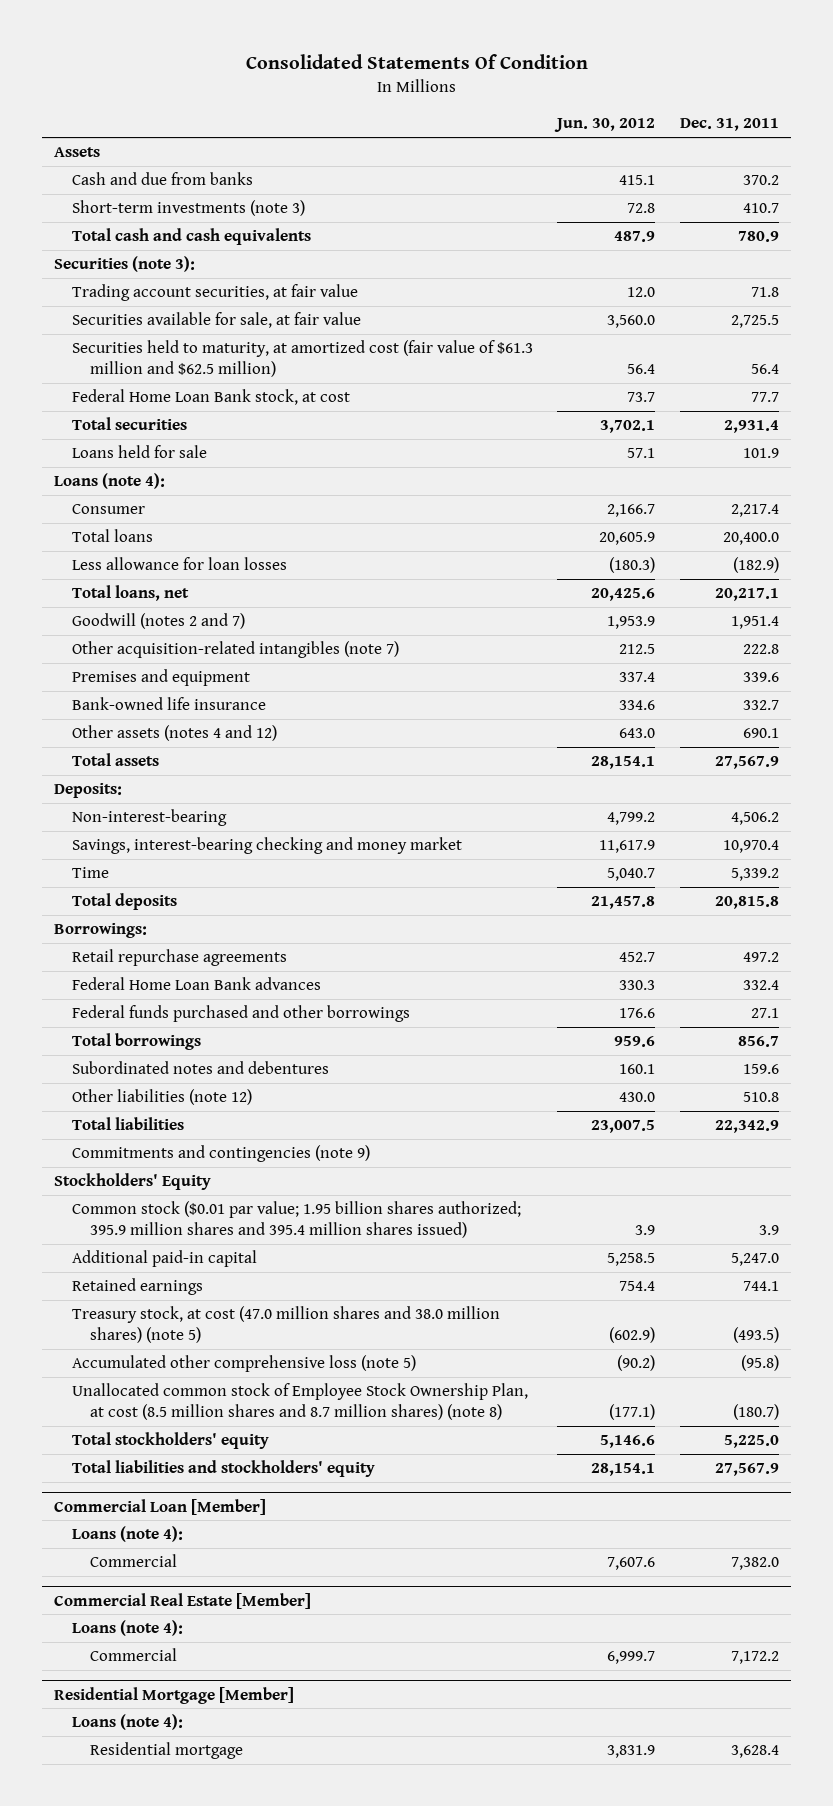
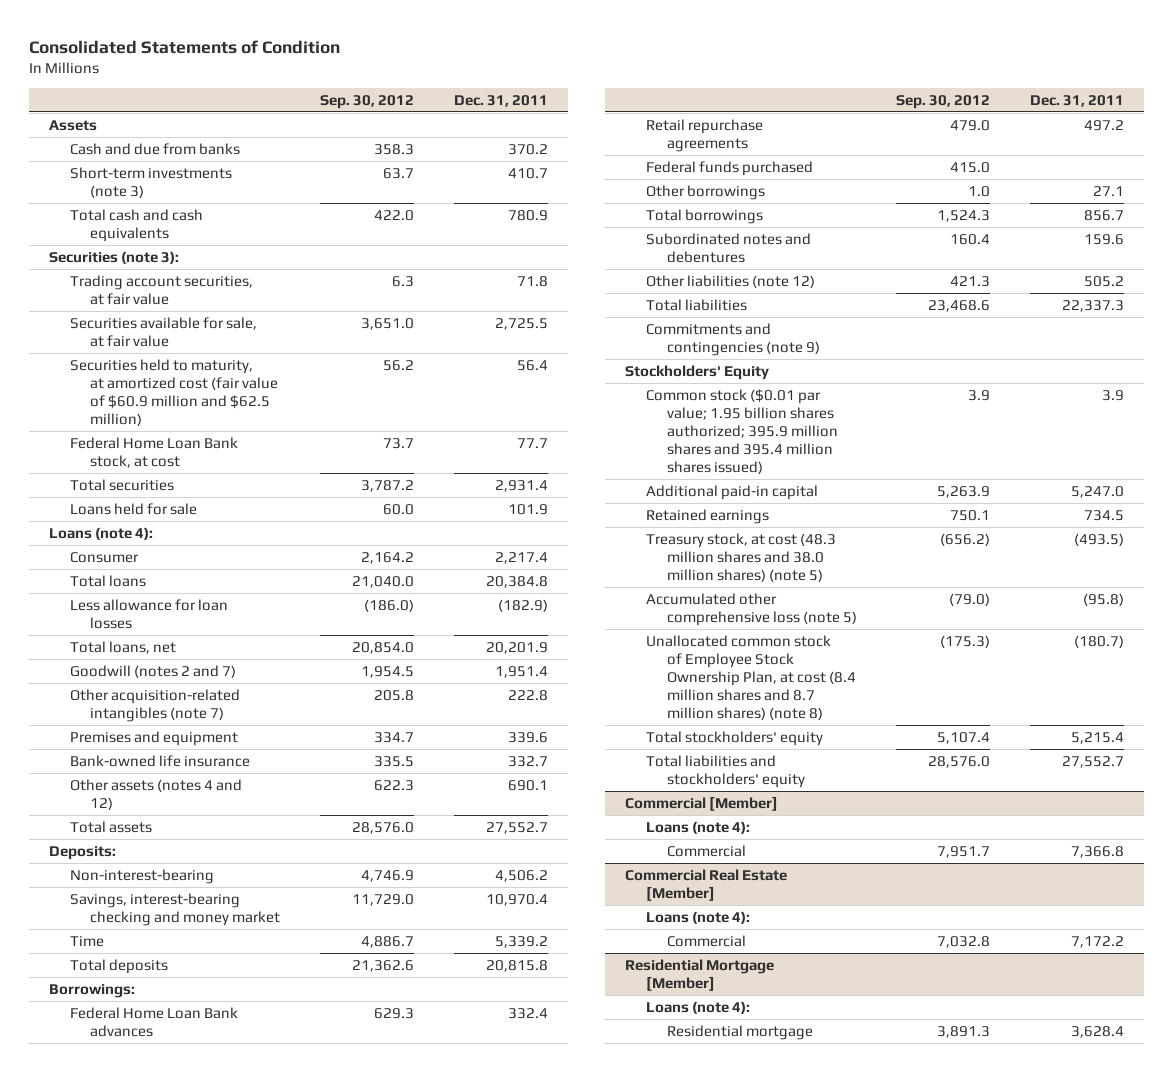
- Consolidated Statements Of Condition
+ Consolidated Statements of Condition
- | Jun. 30, 2012 | Dec. 31, 2011
+ | Sep. 30, 2012 | Dec. 31, 2011
- Securities held to maturity, at amortized cost (fair value of $61.3 million and $62.5 million) | 56.4 | 56.4
+ Securities held to maturity, at amortized cost (fair value of $60.9 million and $62.5 million) | 56.2 | 56.4
- Total loans | 20,605.9 | 20,400.0
+ Total loans | 21,040.0 | 20,384.8
- Total loans, net | 20,425.6 | 20,217.1
+ Total loans, net | 20,854.0 | 20,201.9
- Total assets | 28,154.1 | 27,567.9
+ Total assets | 28,576.0 | 27,552.7
- Federal funds purchased and other borrowings | 176.6 | 27.1
moved down: Retail repurchase agreements | 479.0 | 497.2
+ Federal funds purchased | 415.0 |
+ Other borrowings | 1.0 | 27.1
- Other liabilities (note 12) | 430.0 | 510.8
- Total liabilities | 23,007.5 | 22,342.9
+ Other liabilities (note 12) | 421.3 | 505.2
+ Total liabilities | 23,468.6 | 22,337.3
- Retained earnings | 754.4 | 744.1
- Treasury stock, at cost (47.0 million shares and 38.0 million shares) (note 5) | (602.9) | (493.5)
+ Retained earnings | 750.1 | 734.5
+ Treasury stock, at cost (48.3 million shares and 38.0 million shares) (note 5) | (656.2) | (493.5)
- Unallocated common stock of Employee Stock Ownership Plan, at cost (8.5 million shares and 8.7 million shares) (note 8) | (177.1) | (180.7)
- Total stockholders' equity | 5,146.6 | 5,225.0
- Total liabilities and stockholders' equity | 28,154.1 | 27,567.9
- Commercial Loan [Member]
+ Unallocated common stock of Employee Stock Ownership Plan, at cost (8.4 million shares and 8.7 million shares) (note 8) | (175.3) | (180.7)
+ Total stockholders' equity | 5,107.4 | 5,215.4
+ Total liabilities and stockholders' equity | 28,576.0 | 27,552.7
+ Commercial [Member]
- Commercial | 7,607.6 | 7,382.0
+ Commercial | 7,951.7 | 7,366.8

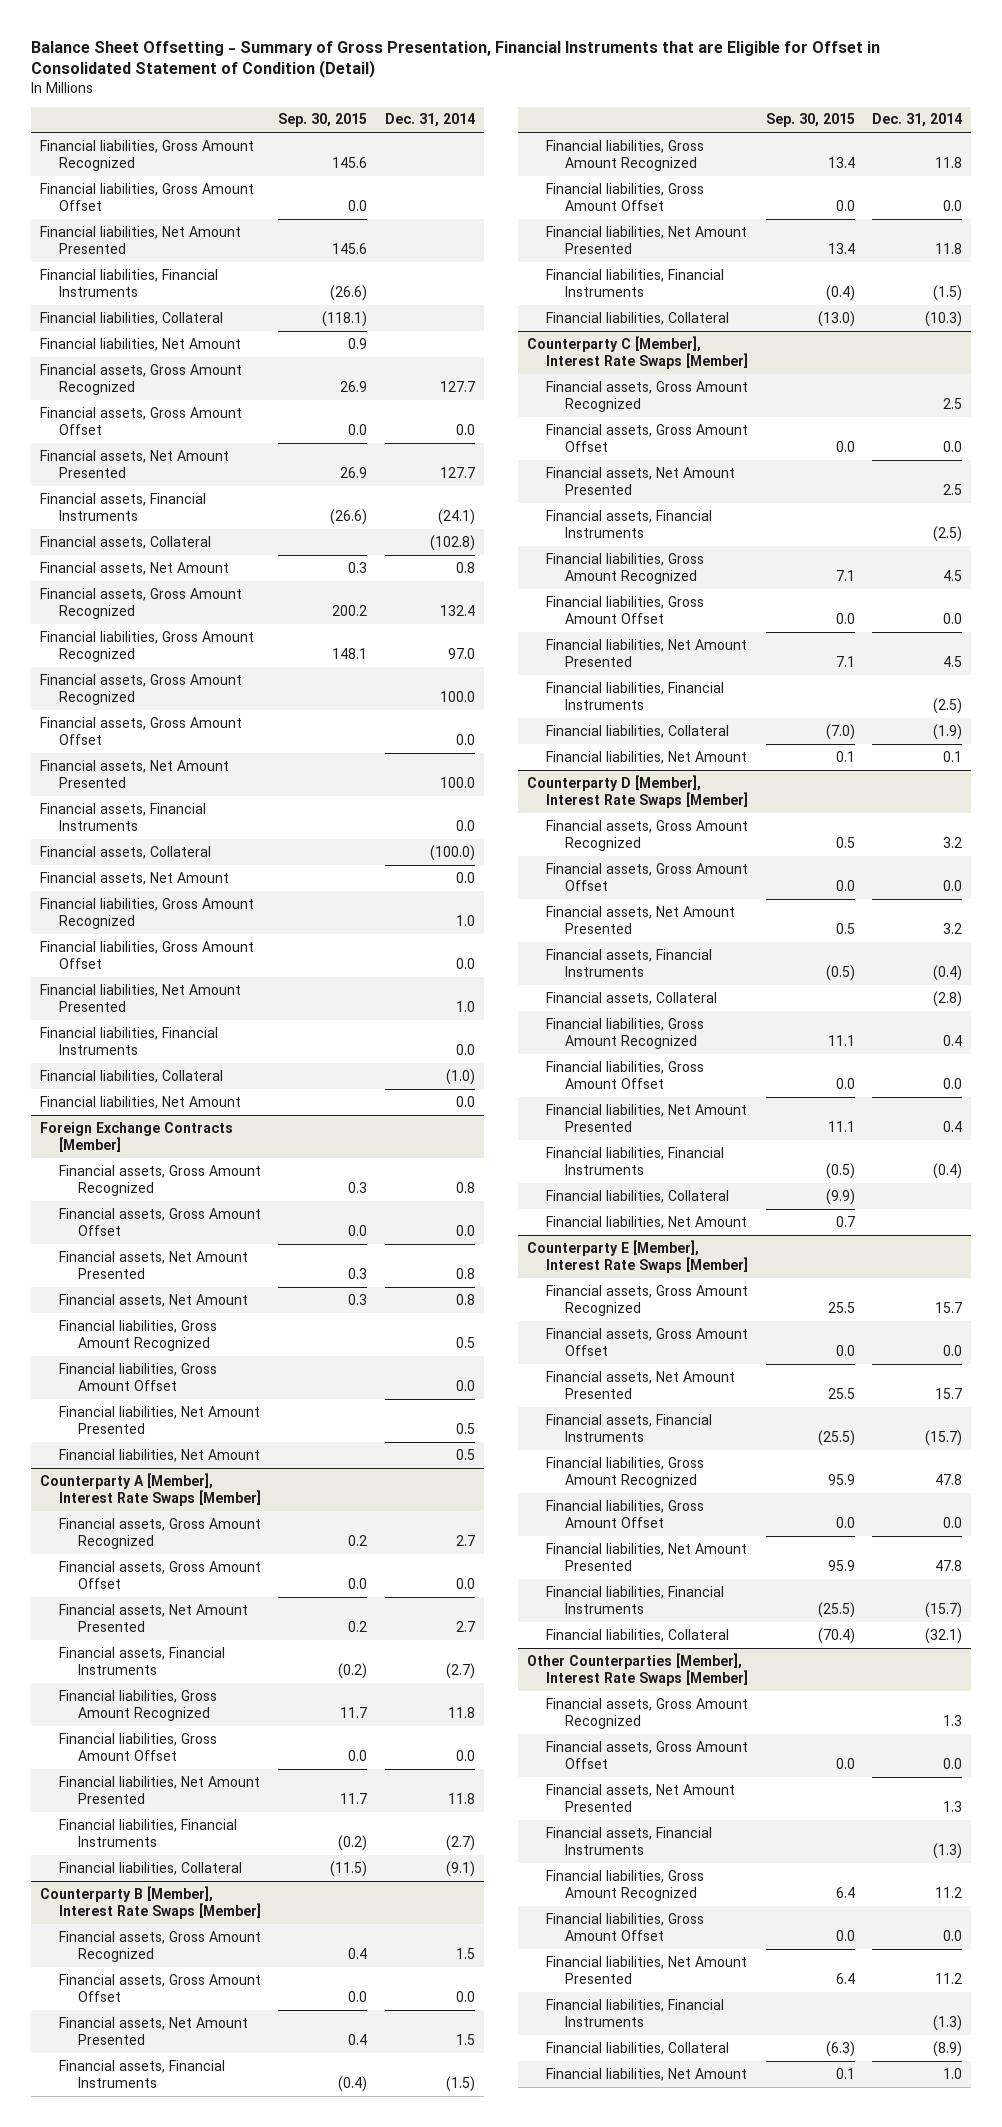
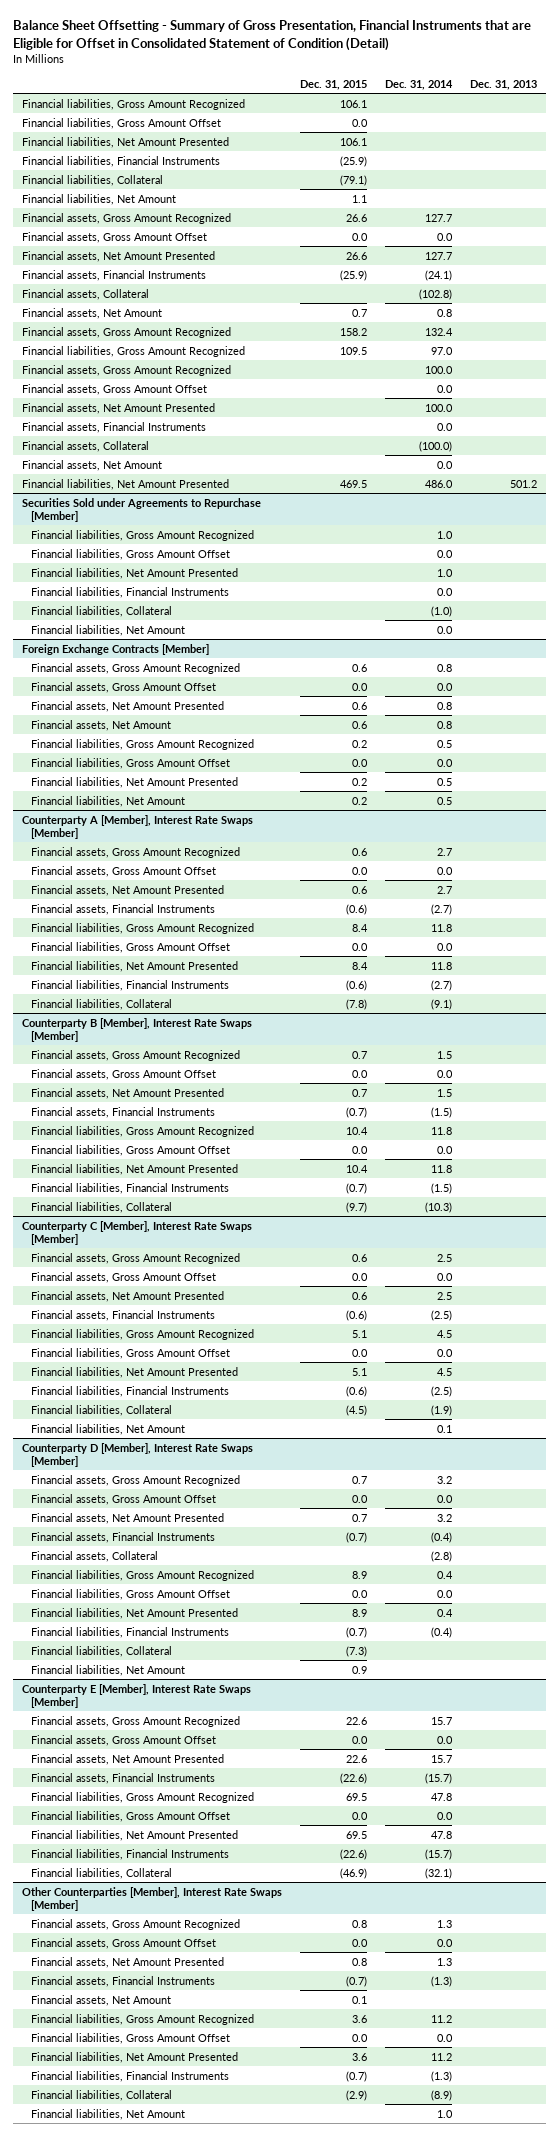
- | Sep. 30, 2015 | Dec. 31, 2014
+ | Dec. 31, 2015 | Dec. 31, 2014 | Dec. 31, 2013
+ Financial liabilities, Net Amount Presented | 469.5 | 486.0 | 501.2
+ Securities Sold under Agreements to Repurchase [Member]
@ Other Counterparties [Member], Interest Rate Swaps [Member]
+ Financial assets, Net Amount | 0.1 | |

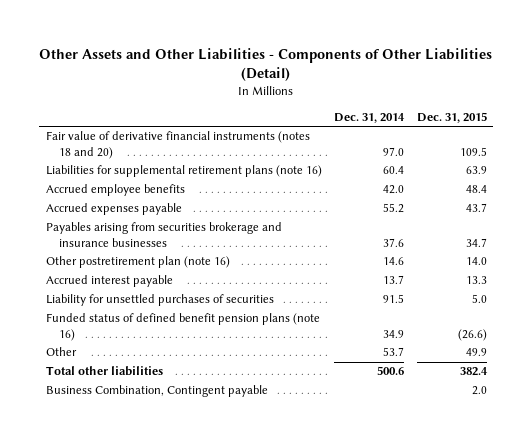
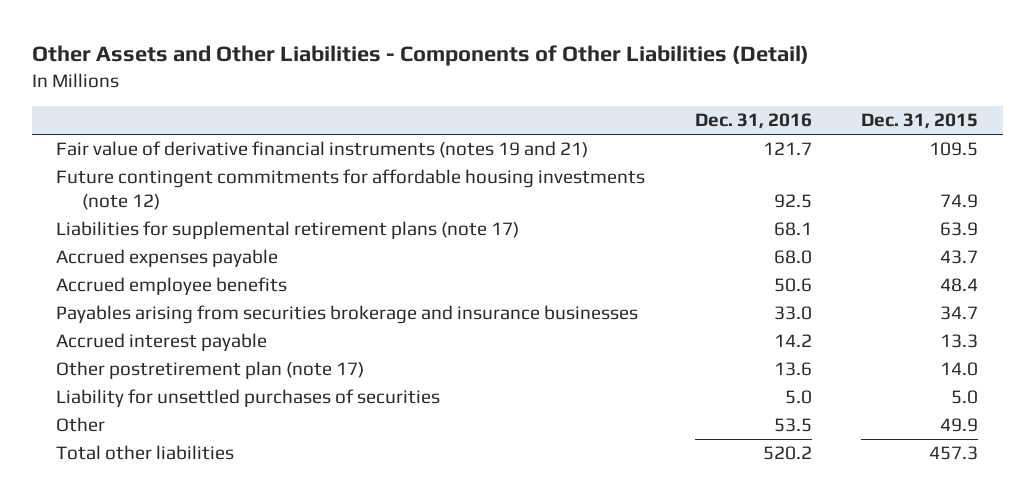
- | Dec. 31, 2014 | Dec. 31, 2015
+ | Dec. 31, 2016 | Dec. 31, 2015
- Fair value of derivative financial instruments (notes 18 and 20) | 97.0 | 109.5
- Liabilities for supplemental retirement plans (note 16) | 60.4 | 63.9
+ Fair value of derivative financial instruments (notes 19 and 21) | 121.7 | 109.5
+ Future contingent commitments for affordable housing investments (note 12) | 92.5 | 74.9
+ Liabilities for supplemental retirement plans (note 17) | 68.1 | 63.9
moved down: Accrued employee benefits | 50.6 | 48.4
- Other postretirement plan (note 16) | 14.6 | 14.0
+ Other postretirement plan (note 17) | 13.6 | 14.0
- Funded status of defined benefit pension plans (note 16) | 34.9 | (26.6)
- Total other liabilities | 500.6 | 382.4
- Business Combination, Contingent payable | | 2.0
+ Total other liabilities | 520.2 | 457.3

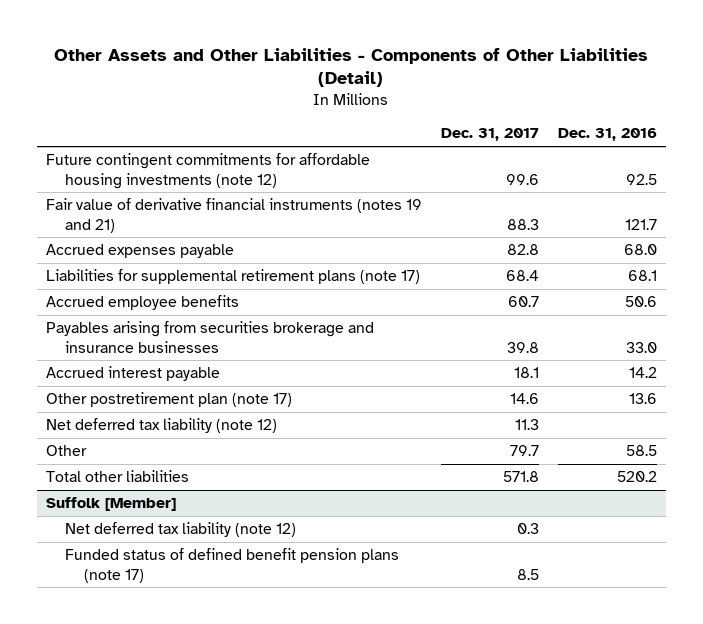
- | Dec. 31, 2016 | Dec. 31, 2015
+ | Dec. 31, 2017 | Dec. 31, 2016
moved down: Fair value of derivative financial instruments (notes 19 and 21) | 88.3 | 121.7
moved down: Liabilities for supplemental retirement plans (note 17) | 68.4 | 68.1
- Liability for unsettled purchases of securities | 5.0 | 5.0
- Other | 53.5 | 49.9
+ Net deferred tax liability (note 12) | 11.3 |
+ Other | 79.7 | 58.5
+ Suffolk [Member]
+ Net deferred tax liability (note 12) | 0.3 |
+ Funded status of defined benefit pension plans (note 17) | 8.5 |

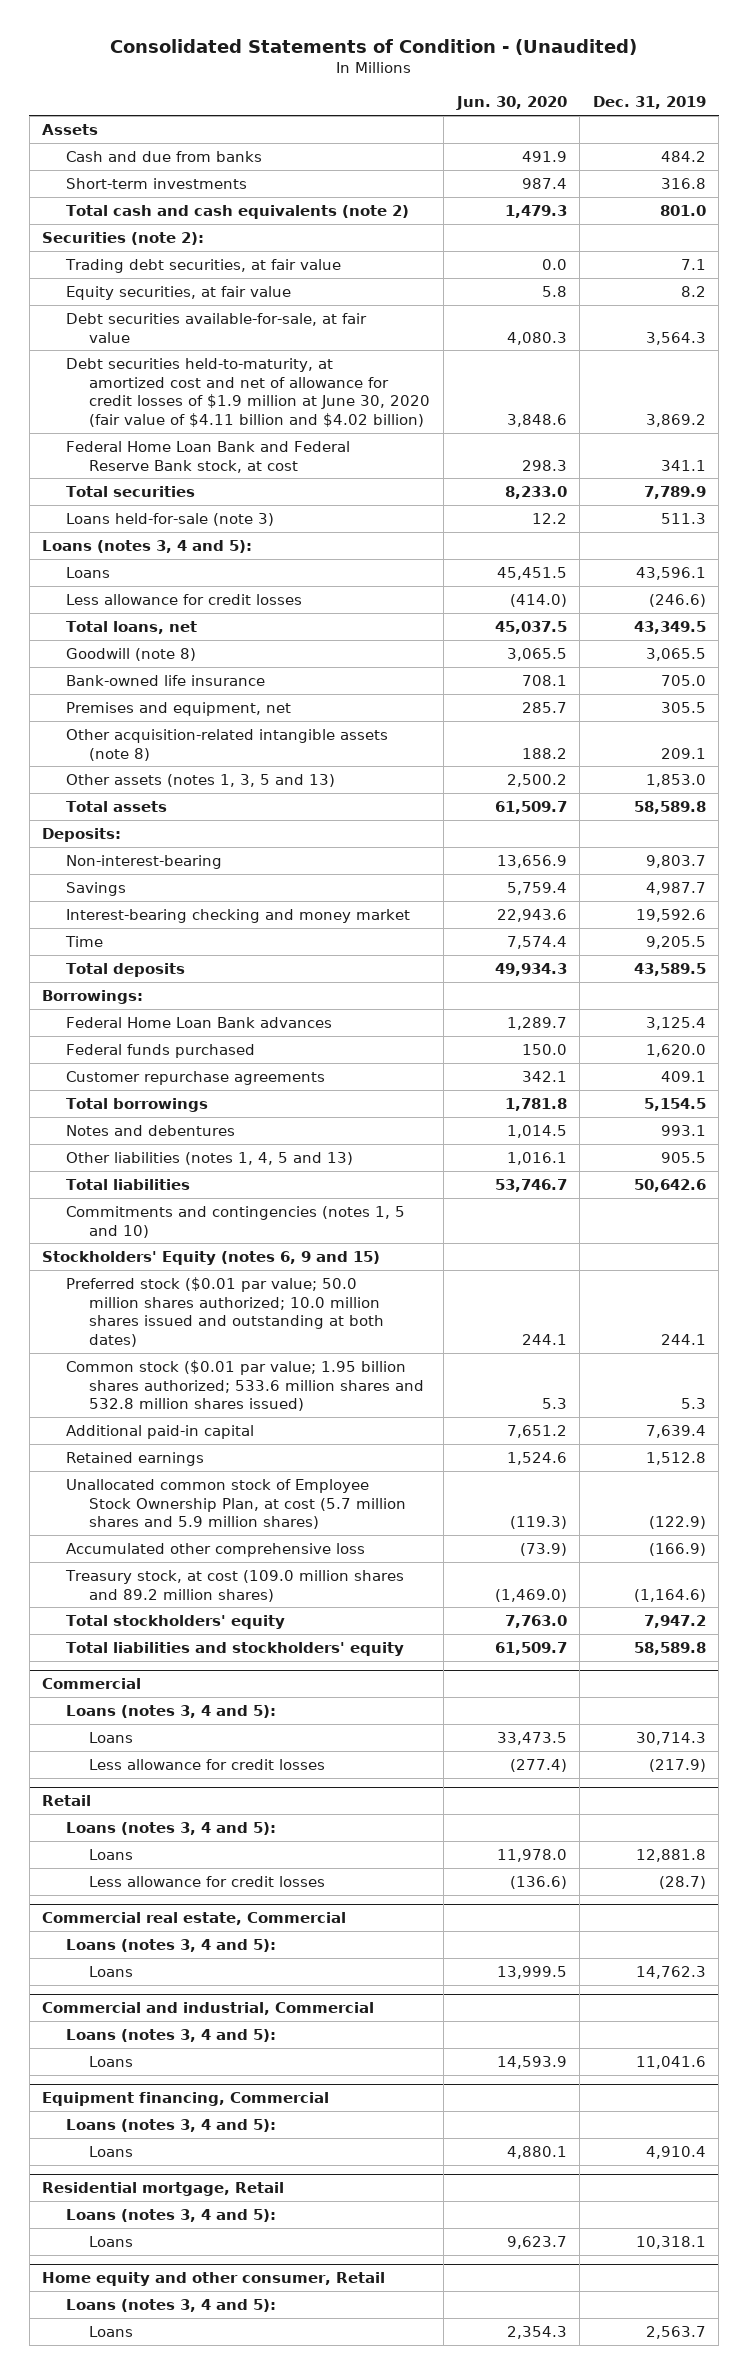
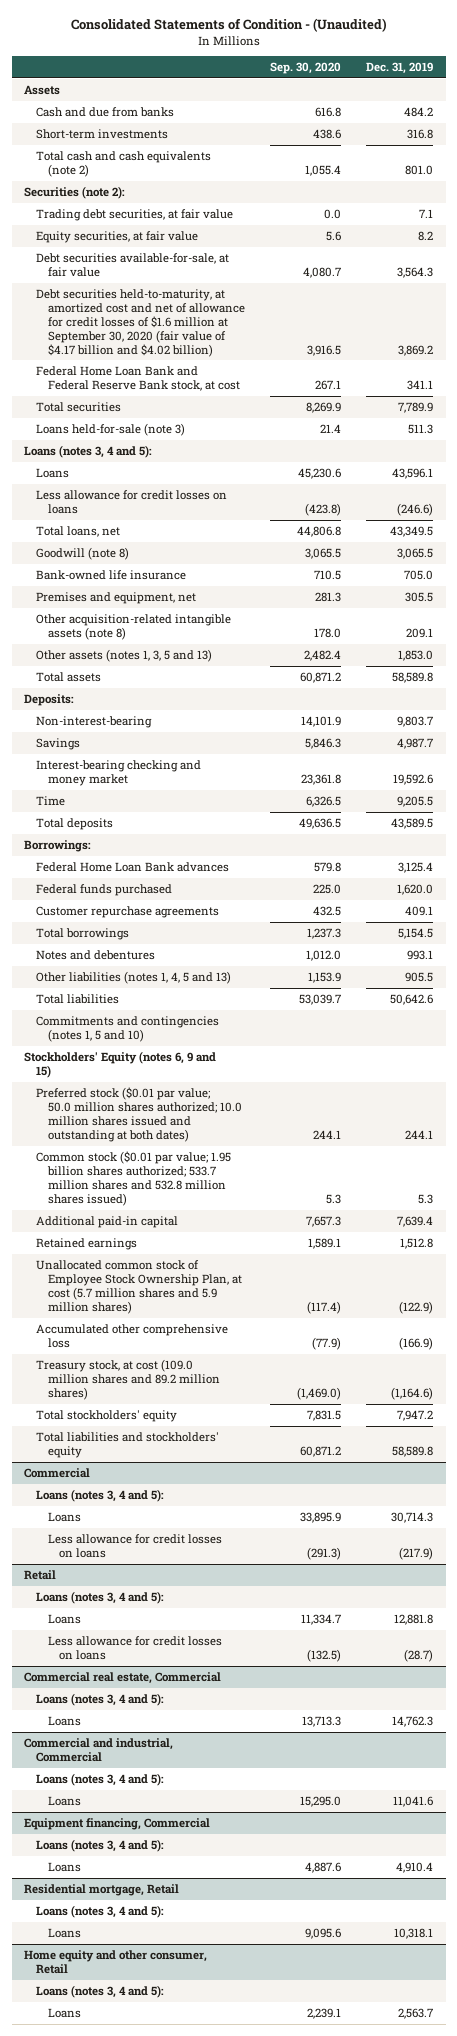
- | Jun. 30, 2020 | Dec. 31, 2019
+ | Sep. 30, 2020 | Dec. 31, 2019
- Debt securities held-to-maturity, at amortized cost and net of allowance for credit losses of $1.9 million at June 30, 2020 (fair value of $4.11 billion and $4.02 billion) | 3,848.6 | 3,869.2
+ Debt securities held-to-maturity, at amortized cost and net of allowance for credit losses of $1.6 million at September 30, 2020 (fair value of $4.17 billion and $4.02 billion) | 3,916.5 | 3,869.2
- Less allowance for credit losses | (414.0) | (246.6)
+ Less allowance for credit losses on loans | (423.8) | (246.6)
- Common stock ($0.01 par value; 1.95 billion shares authorized; 533.6 million shares and 532.8 million shares issued) | 5.3 | 5.3
+ Common stock ($0.01 par value; 1.95 billion shares authorized; 533.7 million shares and 532.8 million shares issued) | 5.3 | 5.3
@ Commercial
- Less allowance for credit losses | (277.4) | (217.9)
+ Less allowance for credit losses on loans | (291.3) | (217.9)
@ Retail
- Less allowance for credit losses | (136.6) | (28.7)
+ Less allowance for credit losses on loans | (132.5) | (28.7)

